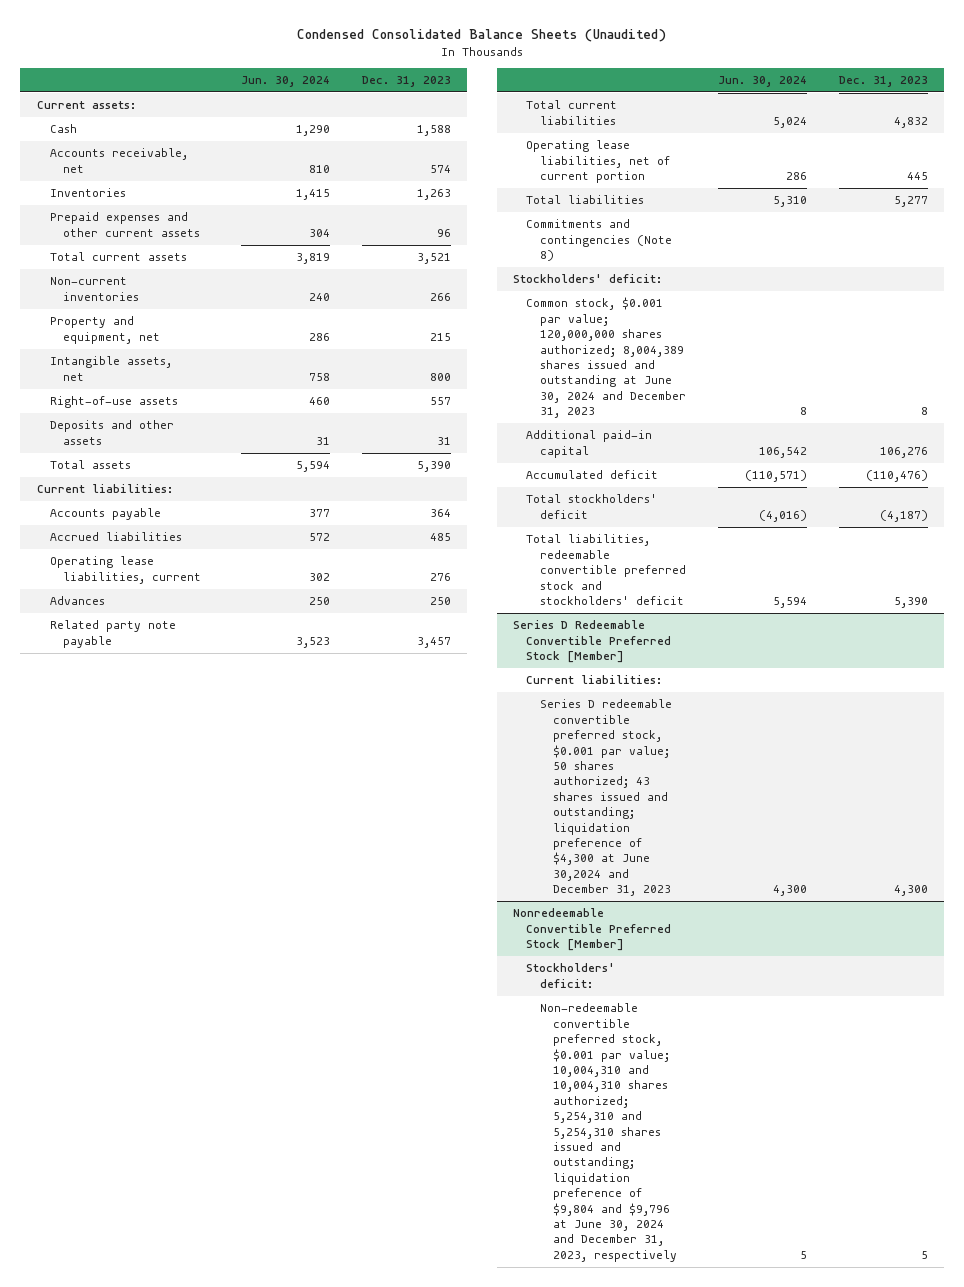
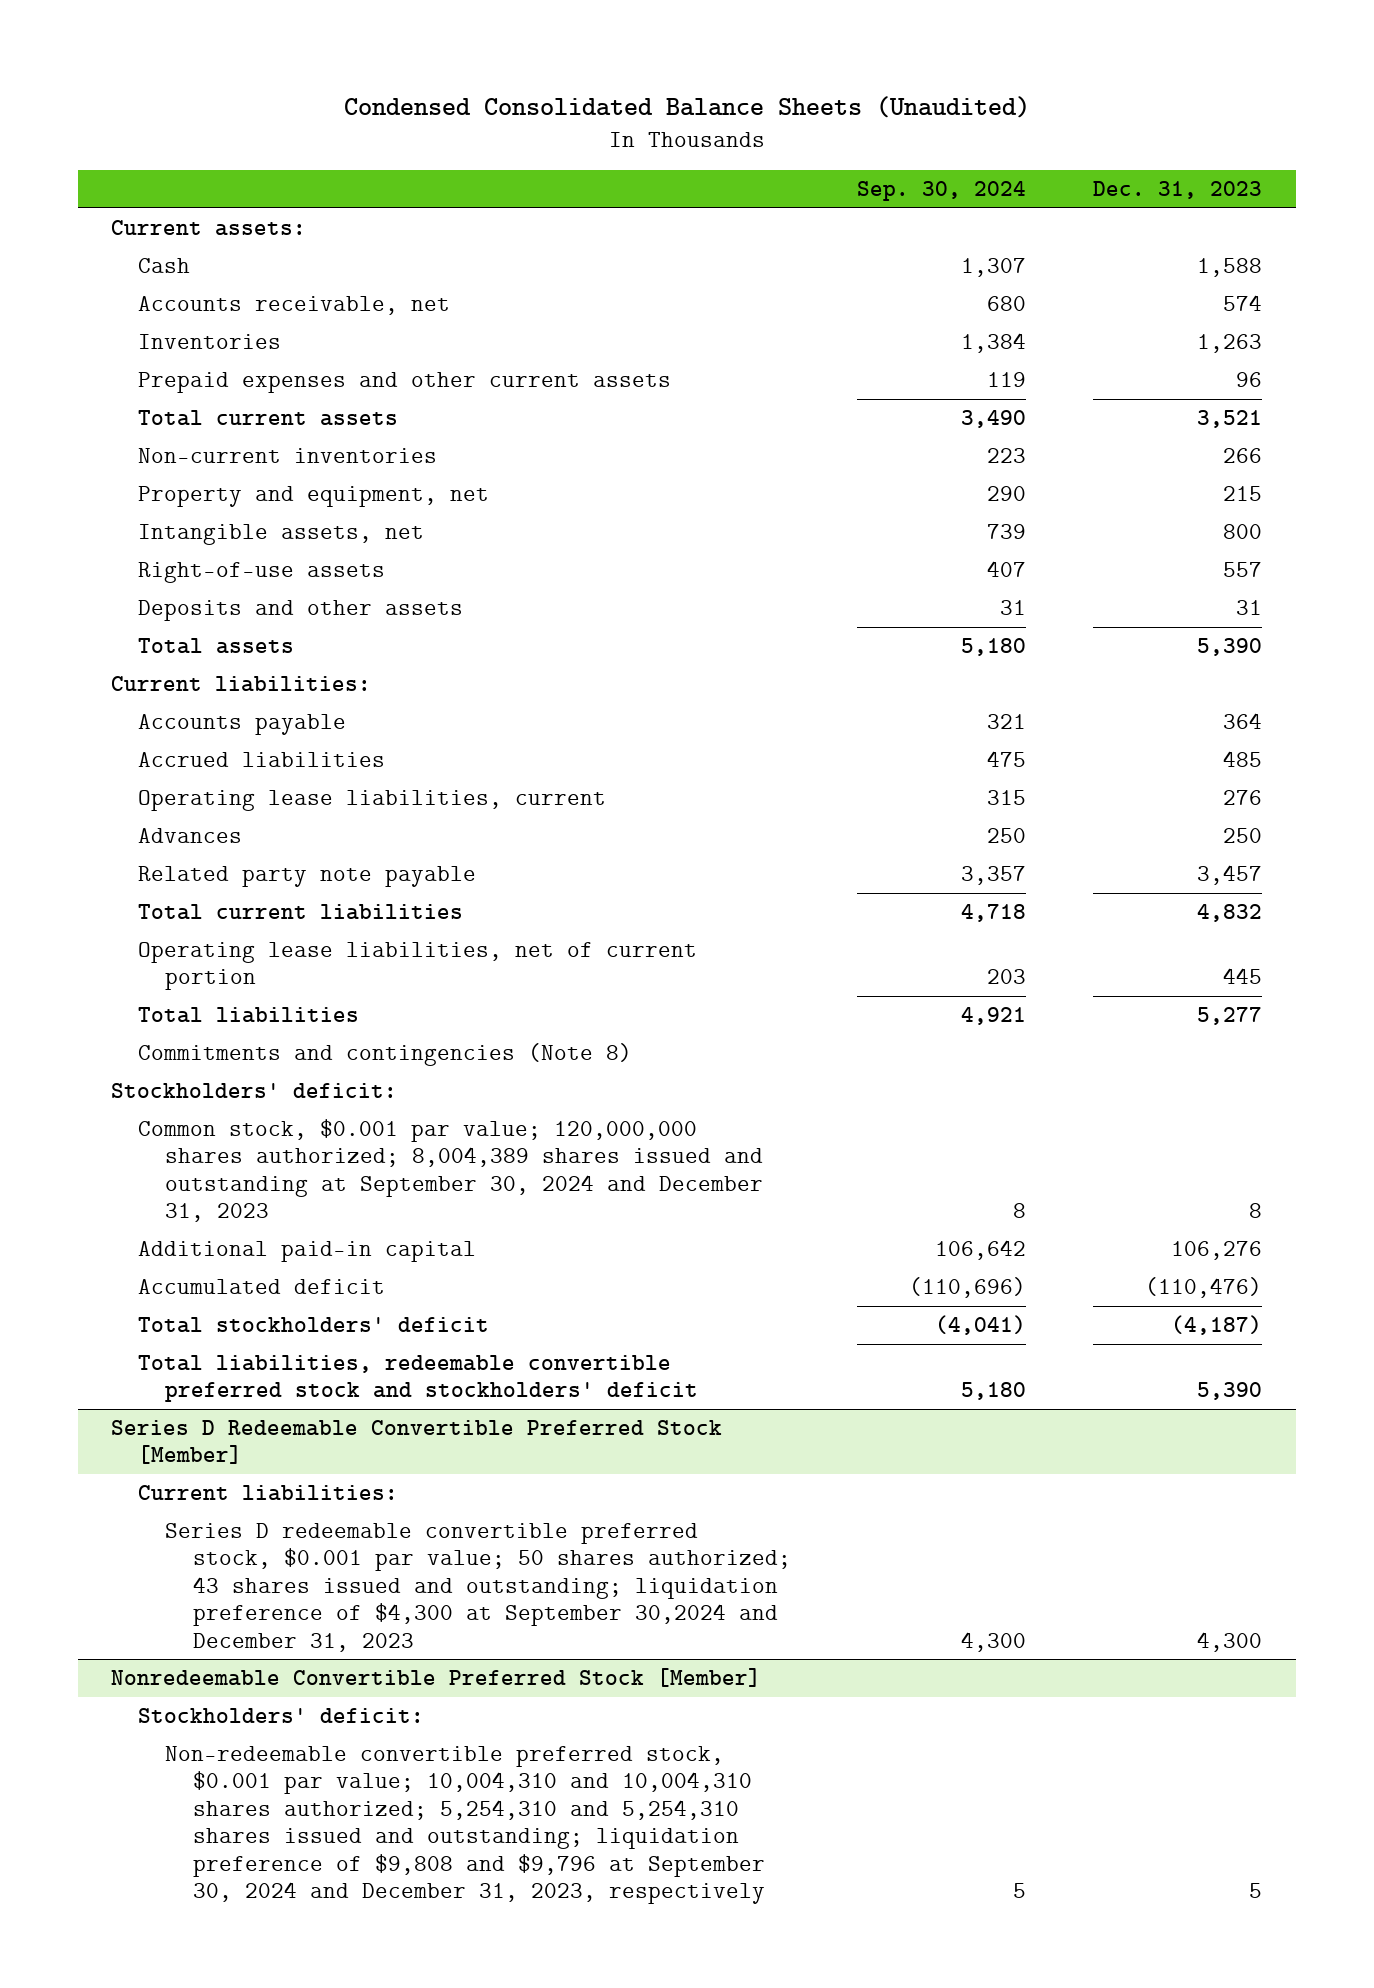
- | Jun. 30, 2024 | Dec. 31, 2023
+ | Sep. 30, 2024 | Dec. 31, 2023
- Common stock, $0.001 par value; 120,000,000 shares authorized; 8,004,389 shares issued and outstanding at June 30, 2024 and December 31, 2023 | 8 | 8
+ Common stock, $0.001 par value; 120,000,000 shares authorized; 8,004,389 shares issued and outstanding at September 30, 2024 and December 31, 2023 | 8 | 8
@ Series D Redeemable Convertible Preferred Stock [Member]
- Series D redeemable convertible preferred stock, $0.001 par value; 50 shares authorized; 43 shares issued and outstanding; liquidation preference of $4,300 at June 30,2024 and December 31, 2023 | 4,300 | 4,300
+ Series D redeemable convertible preferred stock, $0.001 par value; 50 shares authorized; 43 shares issued and outstanding; liquidation preference of $4,300 at September 30,2024 and December 31, 2023 | 4,300 | 4,300
@ Nonredeemable Convertible Preferred Stock [Member]
- Non-redeemable convertible preferred stock, $0.001 par value; 10,004,310 and 10,004,310 shares authorized; 5,254,310 and 5,254,310 shares issued and outstanding; liquidation preference of $9,804 and $9,796 at June 30, 2024 and December 31, 2023, respectively | 5 | 5
+ Non-redeemable convertible preferred stock, $0.001 par value; 10,004,310 and 10,004,310 shares authorized; 5,254,310 and 5,254,310 shares issued and outstanding; liquidation preference of $9,808 and $9,796 at September 30, 2024 and December 31, 2023, respectively | 5 | 5

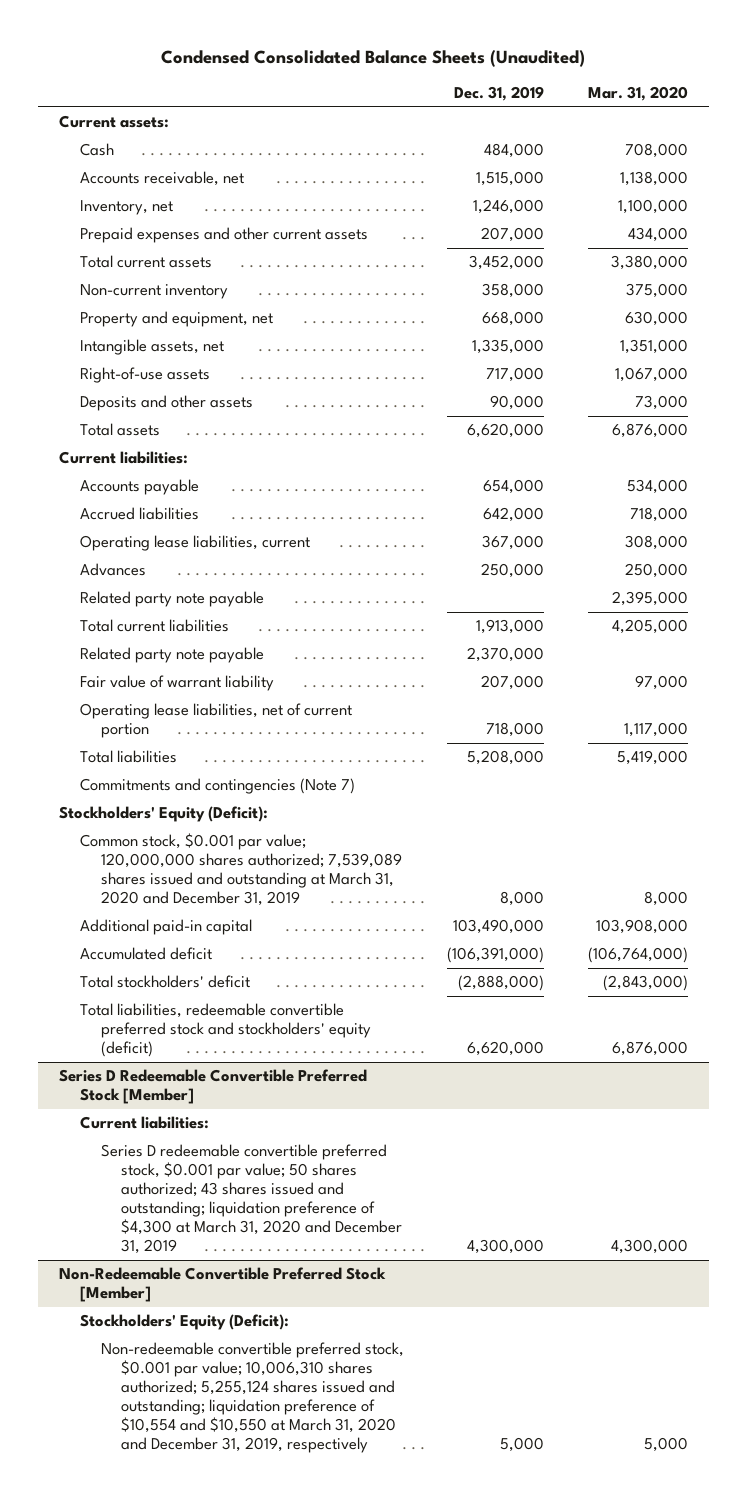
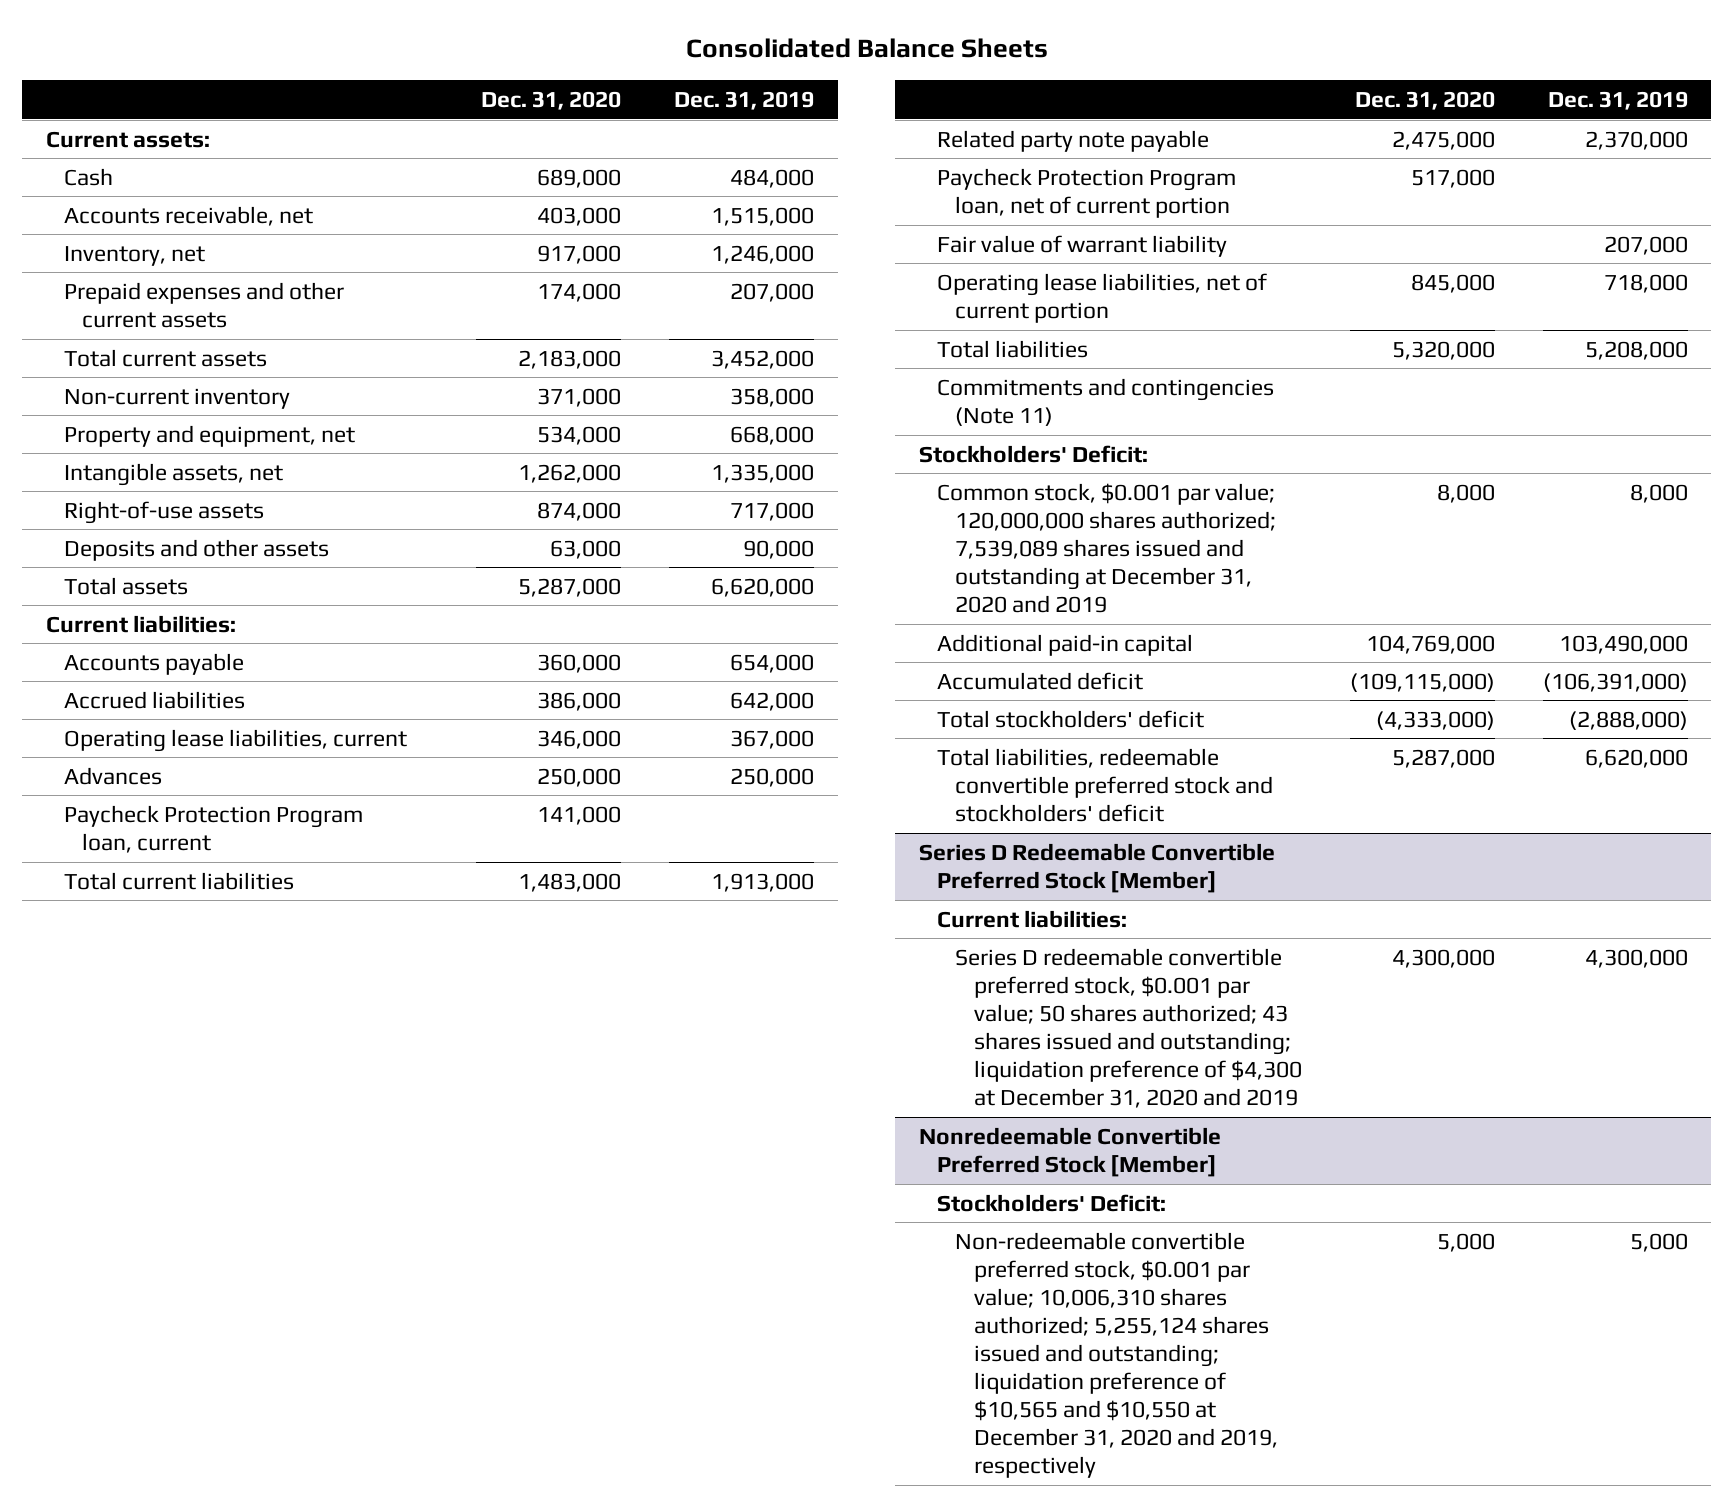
- Condensed Consolidated Balance Sheets (Unaudited)
+ Consolidated Balance Sheets
- | Dec. 31, 2019 | Mar. 31, 2020
+ | Dec. 31, 2020 | Dec. 31, 2019
- Related party note payable | | 2,395,000
+ Paycheck Protection Program loan, current | 141,000 |
+ Paycheck Protection Program loan, net of current portion | 517,000 |
- Commitments and contingencies (Note 7)
- Stockholders' Equity (Deficit):
- Common stock, $0.001 par value; 120,000,000 shares authorized; 7,539,089 shares issued and outstanding at March 31, 2020 and December 31, 2019 | 8,000 | 8,000
+ Commitments and contingencies (Note 11)
+ Stockholders' Deficit:
+ Common stock, $0.001 par value; 120,000,000 shares authorized; 7,539,089 shares issued and outstanding at December 31, 2020 and 2019 | 8,000 | 8,000
- Total liabilities, redeemable convertible preferred stock and stockholders' equity (deficit) | 6,620,000 | 6,876,000
+ Total liabilities, redeemable convertible preferred stock and stockholders' deficit | 5,287,000 | 6,620,000
@ Series D Redeemable Convertible Preferred Stock [Member]
- Series D redeemable convertible preferred stock, $0.001 par value; 50 shares authorized; 43 shares issued and outstanding; liquidation preference of $4,300 at March 31, 2020 and December 31, 2019 | 4,300,000 | 4,300,000
- Non-Redeemable Convertible Preferred Stock [Member]
- Stockholders' Equity (Deficit):
- Non-redeemable convertible preferred stock, $0.001 par value; 10,006,310 shares authorized; 5,255,124 shares issued and outstanding; liquidation preference of $10,554 and $10,550 at March 31, 2020 and December 31, 2019, respectively | 5,000 | 5,000
@ Series D Redeemable Convertible Preferred Stock [Member]
+ Series D redeemable convertible preferred stock, $0.001 par value; 50 shares authorized; 43 shares issued and outstanding; liquidation preference of $4,300 at December 31, 2020 and 2019 | 4,300,000 | 4,300,000
+ Nonredeemable Convertible Preferred Stock [Member]
+ Stockholders' Deficit:
+ Non-redeemable convertible preferred stock, $0.001 par value; 10,006,310 shares authorized; 5,255,124 shares issued and outstanding; liquidation preference of $10,565 and $10,550 at December 31, 2020 and 2019, respectively | 5,000 | 5,000

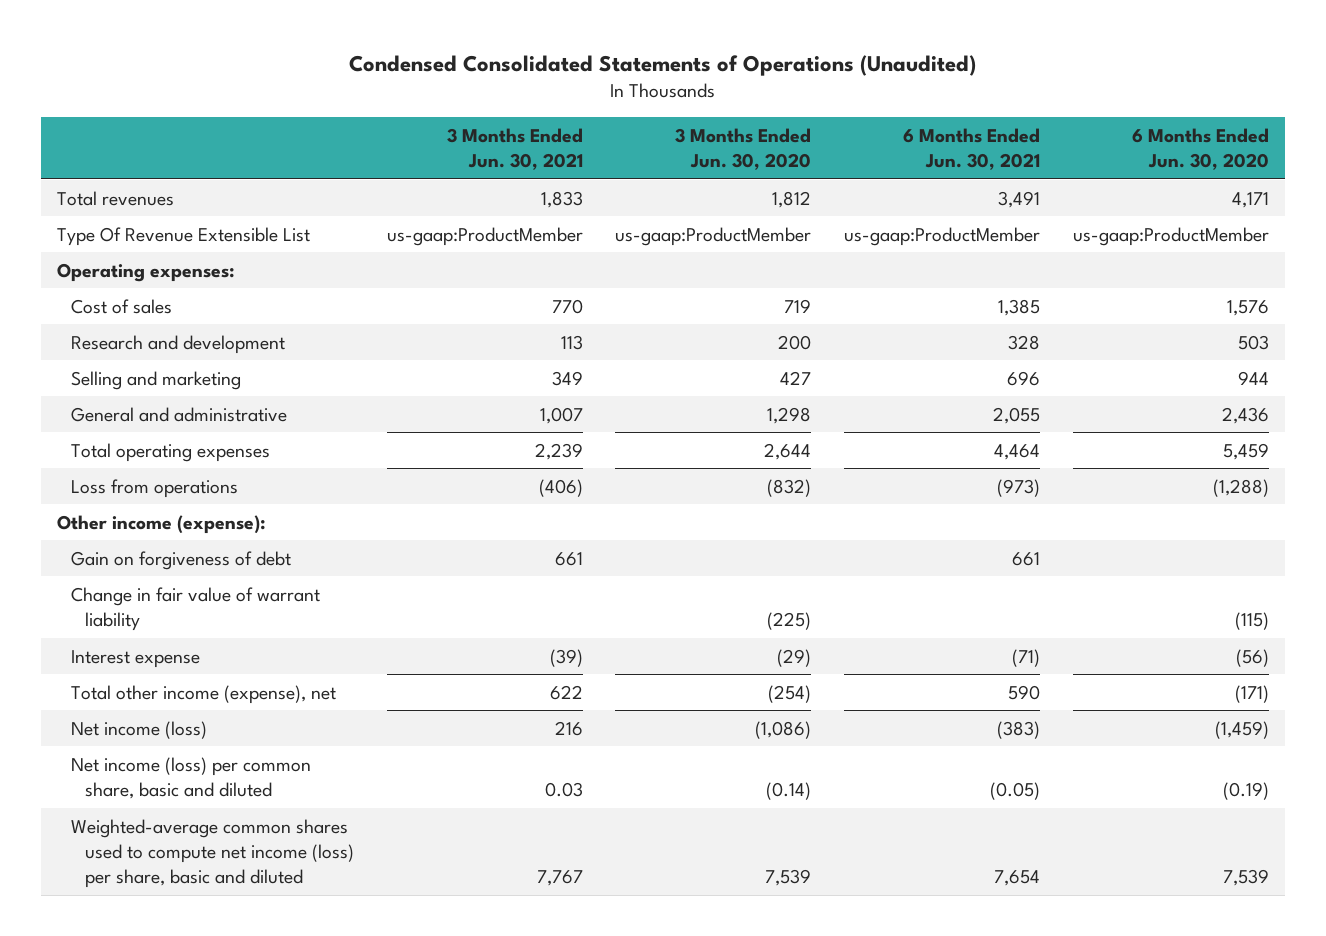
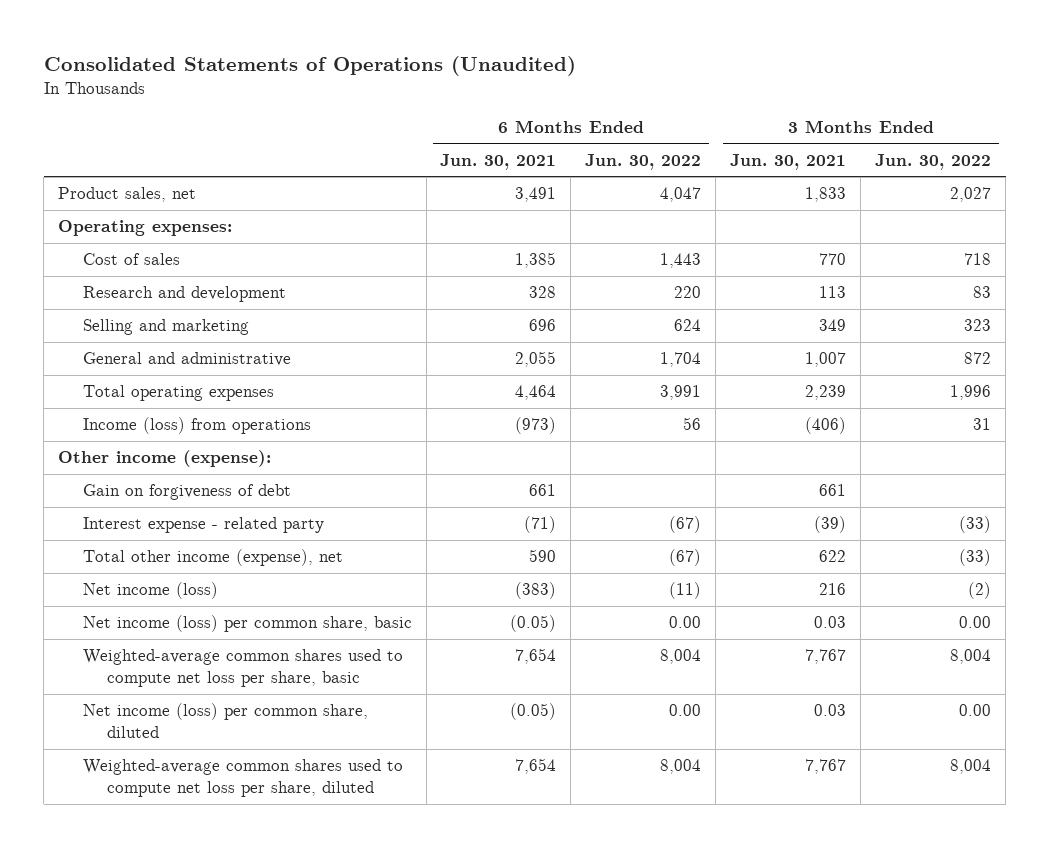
- Condensed Consolidated Statements of Operations (Unaudited)
+ Consolidated Statements of Operations (Unaudited)
- | 3 Months Ended Jun. 30, 2021 | 3 Months Ended Jun. 30, 2020 | 6 Months Ended Jun. 30, 2021 | 6 Months Ended Jun. 30, 2020
+ | 6 Months Ended Jun. 30, 2021 | 6 Months Ended Jun. 30, 2022 | 3 Months Ended Jun. 30, 2021 | 3 Months Ended Jun. 30, 2022
- Total revenues | 1,833 | 1,812 | 3,491 | 4,171
- Type Of Revenue Extensible List | us-gaap:ProductMember | us-gaap:ProductMember | us-gaap:ProductMember | us-gaap:ProductMember
+ Product sales, net | 3,491 | 4,047 | 1,833 | 2,027
- Loss from operations | (406) | (832) | (973) | (1,288)
+ Income (loss) from operations | (973) | 56 | (406) | 31
- Change in fair value of warrant liability | | (225) | | (115)
- Interest expense | (39) | (29) | (71) | (56)
+ Interest expense - related party | (71) | (67) | (39) | (33)
- Net income (loss) per common share, basic and diluted | 0.03 | (0.14) | (0.05) | (0.19)
- Weighted-average common shares used to compute net income (loss) per share, basic and diluted | 7,767 | 7,539 | 7,654 | 7,539
+ Net income (loss) per common share, basic | (0.05) | 0.00 | 0.03 | 0.00
+ Weighted-average common shares used to compute net loss per share, basic | 7,654 | 8,004 | 7,767 | 8,004
+ Net income (loss) per common share, diluted | (0.05) | 0.00 | 0.03 | 0.00
+ Weighted-average common shares used to compute net loss per share, diluted | 7,654 | 8,004 | 7,767 | 8,004

